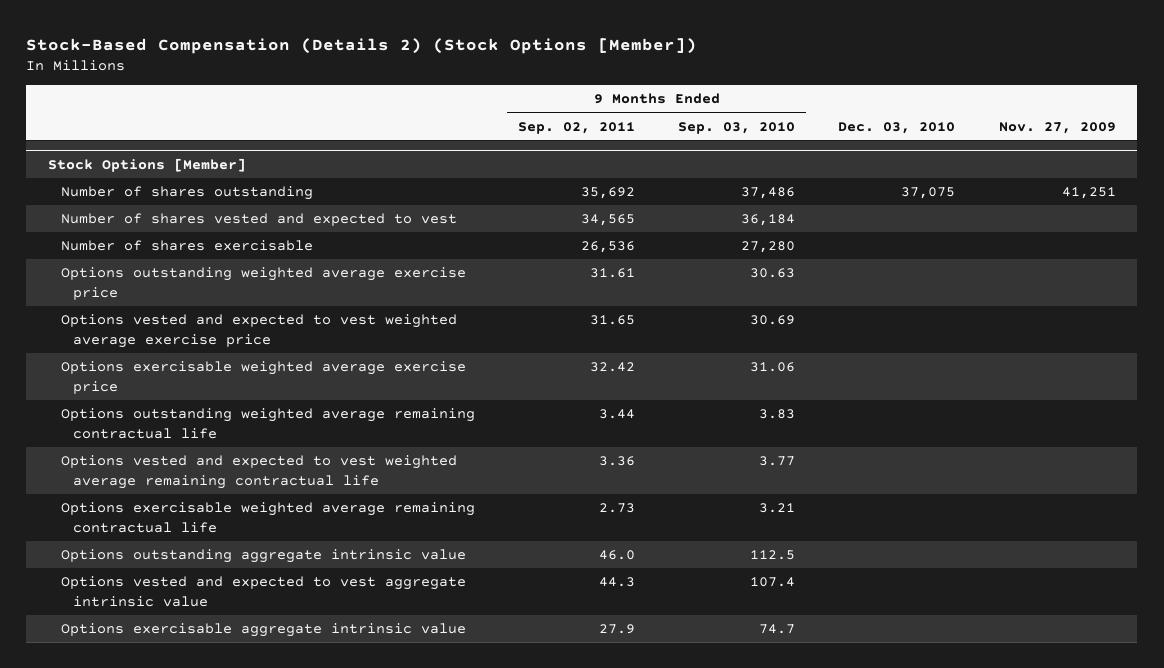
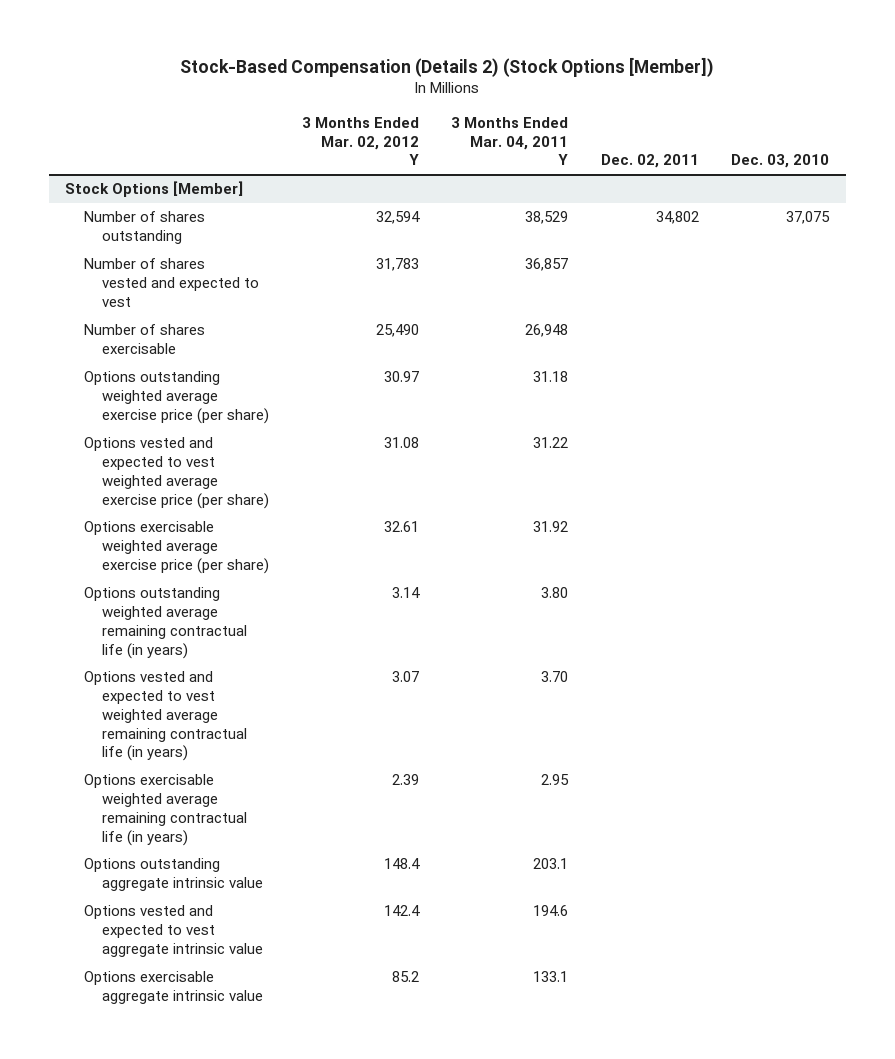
- | 9 Months Ended Sep. 02, 2011 | 9 Months Ended Sep. 03, 2010 | Dec. 03, 2010 | Nov. 27, 2009
+ | 3 Months Ended Mar. 02, 2012 Y | 3 Months Ended Mar. 04, 2011 Y | Dec. 02, 2011 | Dec. 03, 2010
@ Stock Options [Member]
- Options outstanding weighted average exercise price | 31.61 | 30.63 | |
- Options vested and expected to vest weighted average exercise price | 31.65 | 30.69 | |
- Options exercisable weighted average exercise price | 32.42 | 31.06 | |
- Options outstanding weighted average remaining contractual life | 3.44 | 3.83 | |
- Options vested and expected to vest weighted average remaining contractual life | 3.36 | 3.77 | |
- Options exercisable weighted average remaining contractual life | 2.73 | 3.21 | |
+ Options outstanding weighted average exercise price (per share) | 30.97 | 31.18 | |
+ Options vested and expected to vest weighted average exercise price (per share) | 31.08 | 31.22 | |
+ Options exercisable weighted average exercise price (per share) | 32.61 | 31.92 | |
+ Options outstanding weighted average remaining contractual life (in years) | 3.14 | 3.80 | |
+ Options vested and expected to vest weighted average remaining contractual life (in years) | 3.07 | 3.70 | |
+ Options exercisable weighted average remaining contractual life (in years) | 2.39 | 2.95 | |

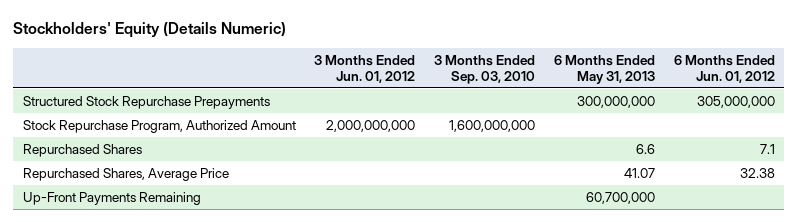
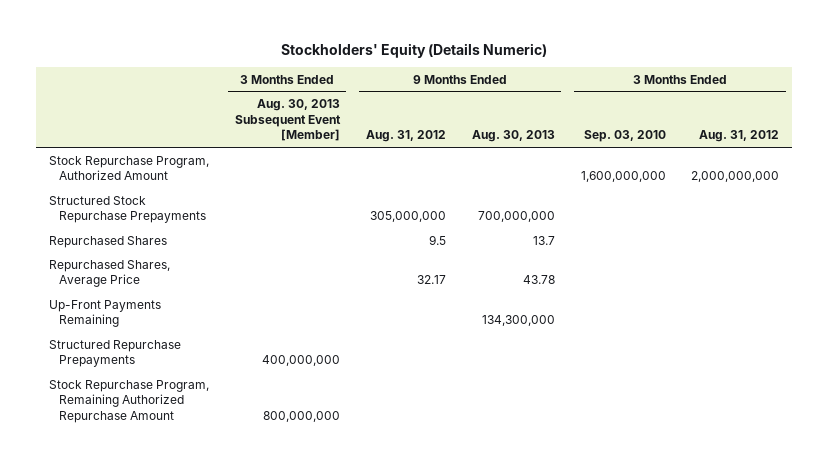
- | 3 Months Ended Jun. 01, 2012 | 3 Months Ended Sep. 03, 2010 | 6 Months Ended May 31, 2013 | 6 Months Ended Jun. 01, 2012
+ | 3 Months Ended Aug. 30, 2013 Subsequent Event [Member] | 9 Months Ended Aug. 31, 2012 | 9 Months Ended Aug. 30, 2013 | 3 Months Ended Sep. 03, 2010 | 3 Months Ended Aug. 31, 2012
moved down: Structured Stock Repurchase Prepayments | | 305,000,000 | 700,000,000 | |
+ Structured Repurchase Prepayments | 400,000,000 | | | |
+ Stock Repurchase Program, Remaining Authorized Repurchase Amount | 800,000,000 | | | |

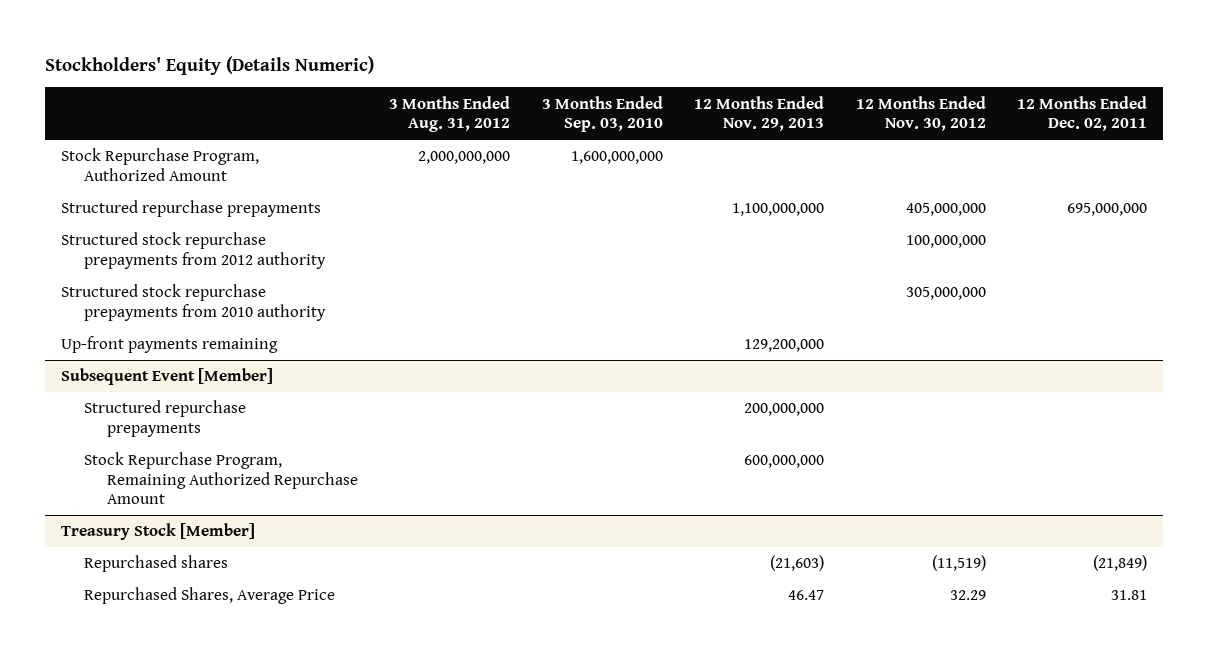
- | 3 Months Ended Aug. 30, 2013 Subsequent Event [Member] | 9 Months Ended Aug. 31, 2012 | 9 Months Ended Aug. 30, 2013 | 3 Months Ended Sep. 03, 2010 | 3 Months Ended Aug. 31, 2012
+ | 3 Months Ended Aug. 31, 2012 | 3 Months Ended Sep. 03, 2010 | 12 Months Ended Nov. 29, 2013 | 12 Months Ended Nov. 30, 2012 | 12 Months Ended Dec. 02, 2011
- Structured Stock Repurchase Prepayments | | 305,000,000 | 700,000,000 | |
- Repurchased Shares | | 9.5 | 13.7 | |
- Repurchased Shares, Average Price | | 32.17 | 43.78 | |
- Up-Front Payments Remaining | | | 134,300,000 | |
- Structured Repurchase Prepayments | 400,000,000 | | | |
- Stock Repurchase Program, Remaining Authorized Repurchase Amount | 800,000,000 | | | |
+ Structured repurchase prepayments | | | 1,100,000,000 | 405,000,000 | 695,000,000
+ Structured stock repurchase prepayments from 2012 authority | | | | 100,000,000 |
+ Structured stock repurchase prepayments from 2010 authority | | | | 305,000,000 |
+ Up-front payments remaining | | | 129,200,000 | |
+ Subsequent Event [Member]
+ Structured repurchase prepayments | | | 200,000,000 | |
+ Stock Repurchase Program, Remaining Authorized Repurchase Amount | | | 600,000,000 | |
+ Treasury Stock [Member]
+ Repurchased shares | | | (21,603) | (11,519) | (21,849)
+ Repurchased Shares, Average Price | | | 46.47 | 32.29 | 31.81

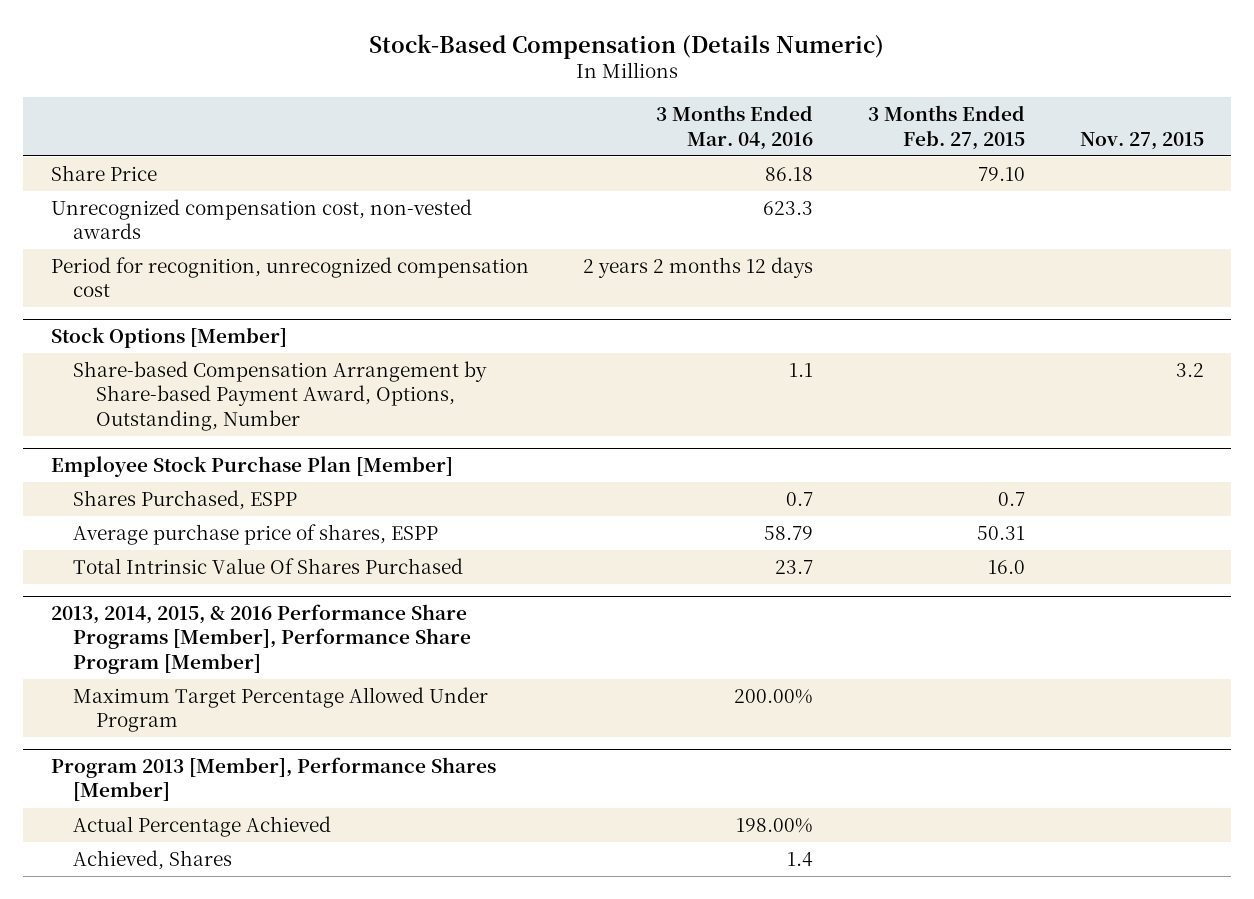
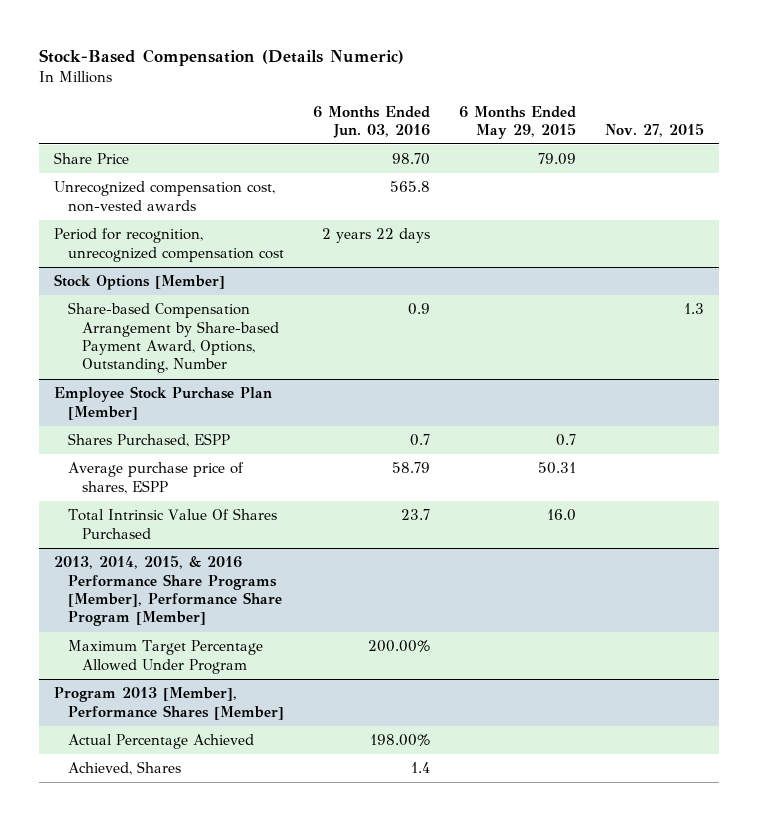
- | 3 Months Ended Mar. 04, 2016 | 3 Months Ended Feb. 27, 2015 | Nov. 27, 2015
+ | 6 Months Ended Jun. 03, 2016 | 6 Months Ended May 29, 2015 | Nov. 27, 2015
@ Stock Options [Member]
- Share-based Compensation Arrangement by Share-based Payment Award, Options, Outstanding, Number | 1.1 | | 3.2
+ Share-based Compensation Arrangement by Share-based Payment Award, Options, Outstanding, Number | 0.9 | | 1.3

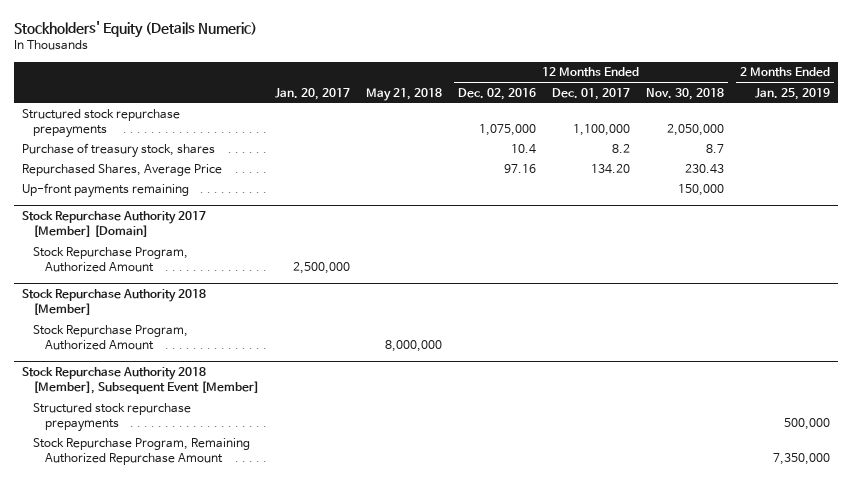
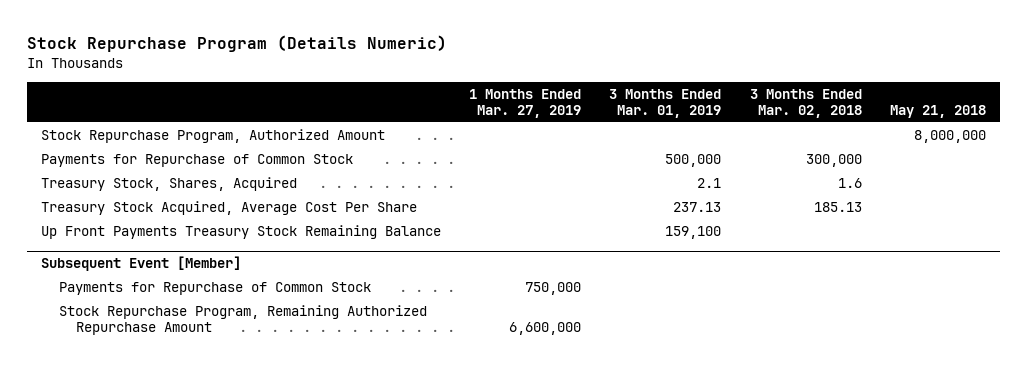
- Stockholders' Equity (Details Numeric)
+ Stock Repurchase Program (Details Numeric)
- | Jan. 20, 2017 | May 21, 2018 | 12 Months Ended Dec. 02, 2016 | 12 Months Ended Dec. 01, 2017 | 12 Months Ended Nov. 30, 2018 | 2 Months Ended Jan. 25, 2019
+ | 1 Months Ended Mar. 27, 2019 | 3 Months Ended Mar. 01, 2019 | 3 Months Ended Mar. 02, 2018 | May 21, 2018
- Structured stock repurchase prepayments | | | 1,075,000 | 1,100,000 | 2,050,000 |
- Purchase of treasury stock, shares | | | 10.4 | 8.2 | 8.7 |
- Repurchased Shares, Average Price | | | 97.16 | 134.20 | 230.43 |
- Up-front payments remaining | | | | | 150,000 |
- Stock Repurchase Authority 2017 [Member] [Domain]
- Stock Repurchase Program, Authorized Amount | 2,500,000 | | | | |
- Stock Repurchase Authority 2018 [Member]
- Stock Repurchase Program, Authorized Amount | | 8,000,000 | | | |
- Stock Repurchase Authority 2018 [Member], Subsequent Event [Member]
- Structured stock repurchase prepayments | | | | | | 500,000
+ Stock Repurchase Program, Authorized Amount | | | | 8,000,000
+ Payments for Repurchase of Common Stock | | 500,000 | 300,000 |
+ Treasury Stock, Shares, Acquired | | 2.1 | 1.6 |
+ Treasury Stock Acquired, Average Cost Per Share | | 237.13 | 185.13 |
+ Up Front Payments Treasury Stock Remaining Balance | | 159,100 | |
+ Subsequent Event [Member]
+ Payments for Repurchase of Common Stock | 750,000 | | |

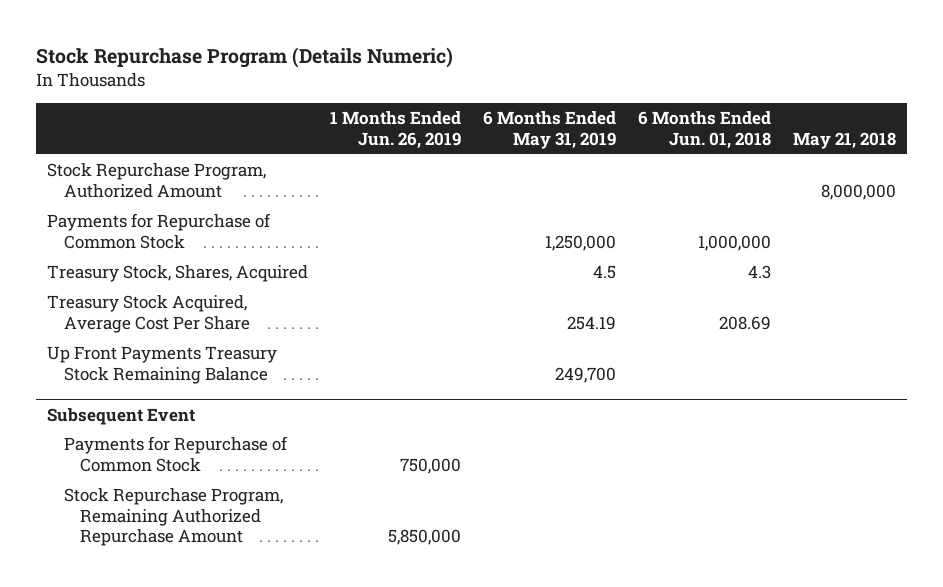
- | 1 Months Ended Mar. 27, 2019 | 3 Months Ended Mar. 01, 2019 | 3 Months Ended Mar. 02, 2018 | May 21, 2018
+ | 1 Months Ended Jun. 26, 2019 | 6 Months Ended May 31, 2019 | 6 Months Ended Jun. 01, 2018 | May 21, 2018
- Subsequent Event [Member]
+ Subsequent Event

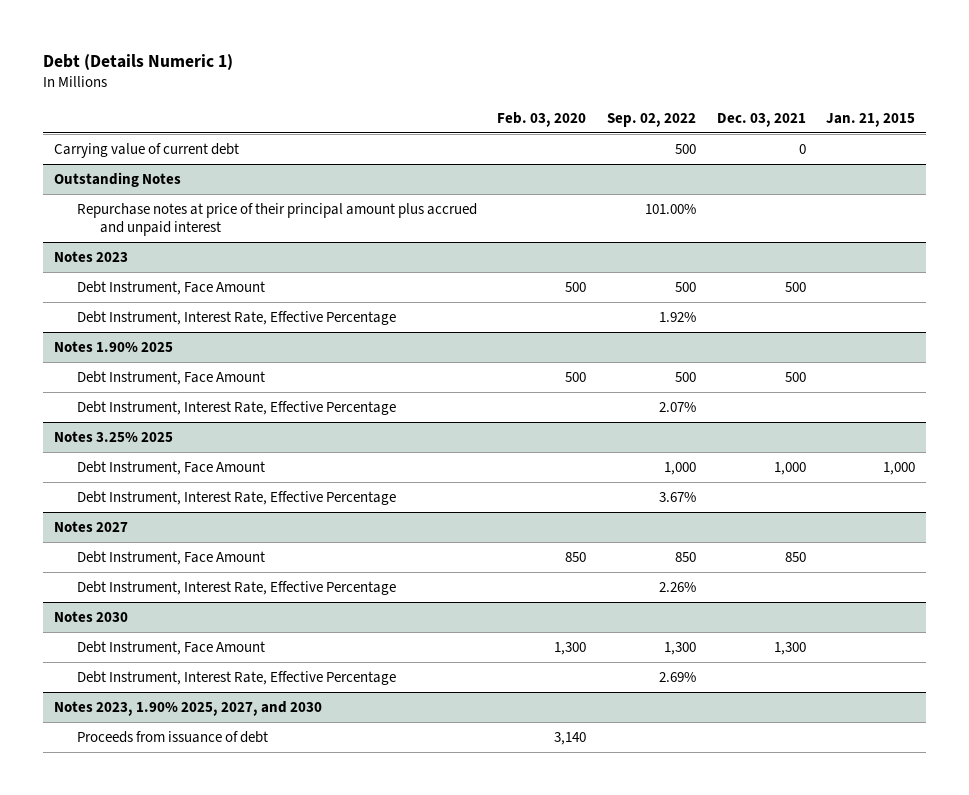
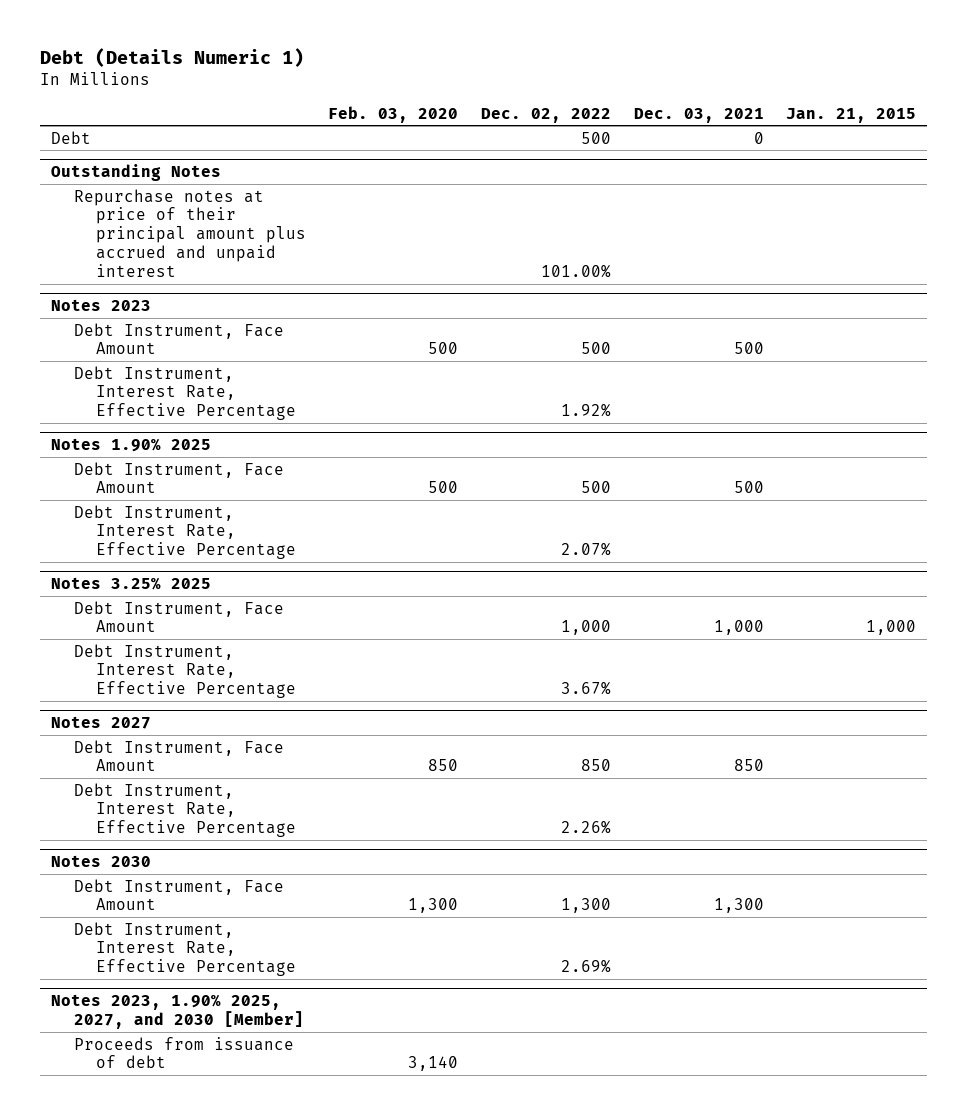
- | Feb. 03, 2020 | Sep. 02, 2022 | Dec. 03, 2021 | Jan. 21, 2015
+ | Feb. 03, 2020 | Dec. 02, 2022 | Dec. 03, 2021 | Jan. 21, 2015
- Carrying value of current debt | | 500 | 0 |
+ Debt | | 500 | 0 |
- Notes 2023, 1.90% 2025, 2027, and 2030
+ Notes 2023, 1.90% 2025, 2027, and 2030 [Member]

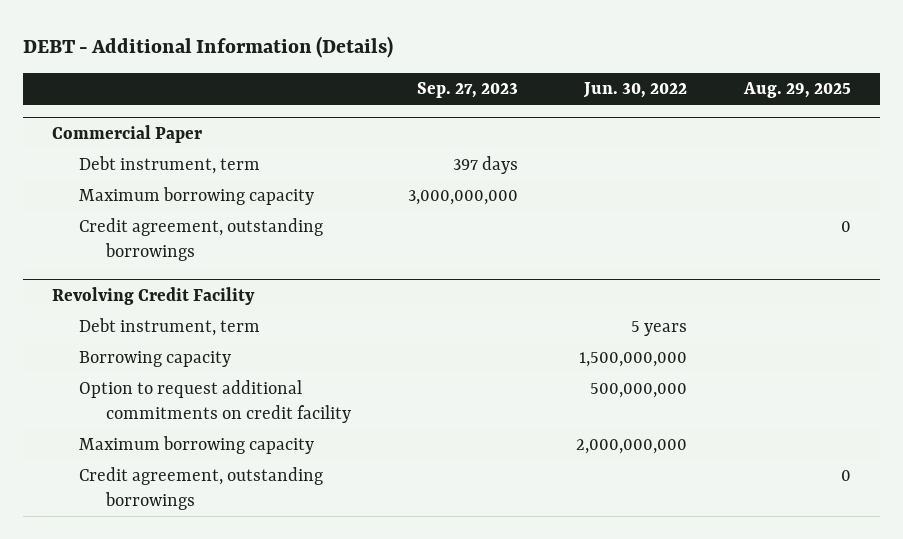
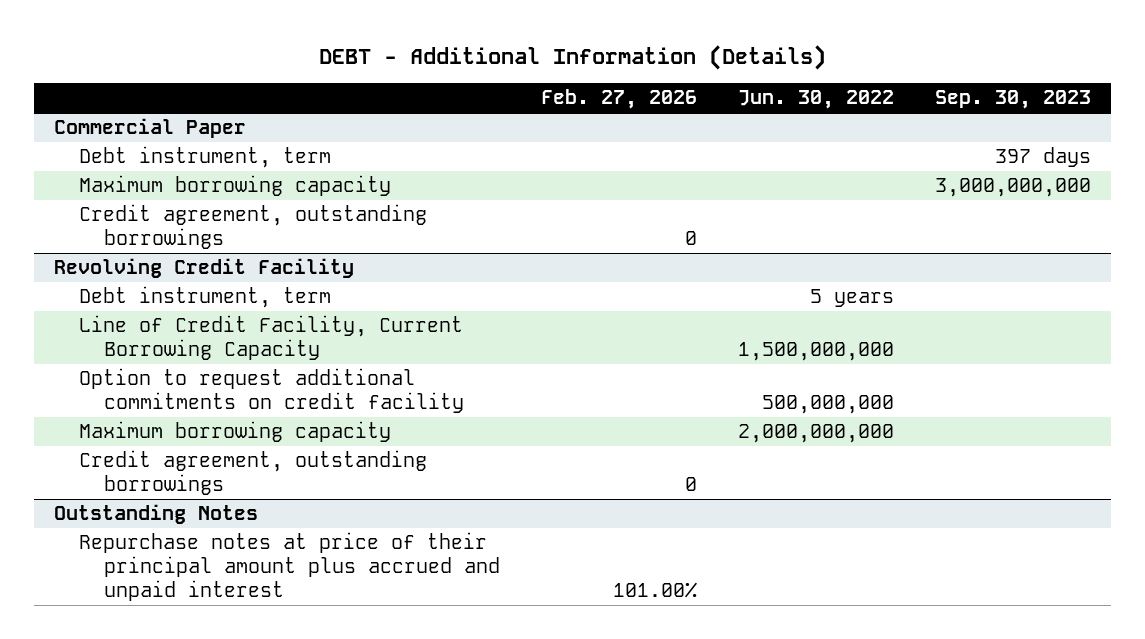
- | Sep. 27, 2023 | Jun. 30, 2022 | Aug. 29, 2025
+ | Feb. 27, 2026 | Jun. 30, 2022 | Sep. 30, 2023
@ Revolving Credit Facility
- Borrowing capacity | | 1,500,000,000 |
+ Line of Credit Facility, Current Borrowing Capacity | | 1,500,000,000 |
+ Outstanding Notes
+ Repurchase notes at price of their principal amount plus accrued and unpaid interest | 101.00% | |

